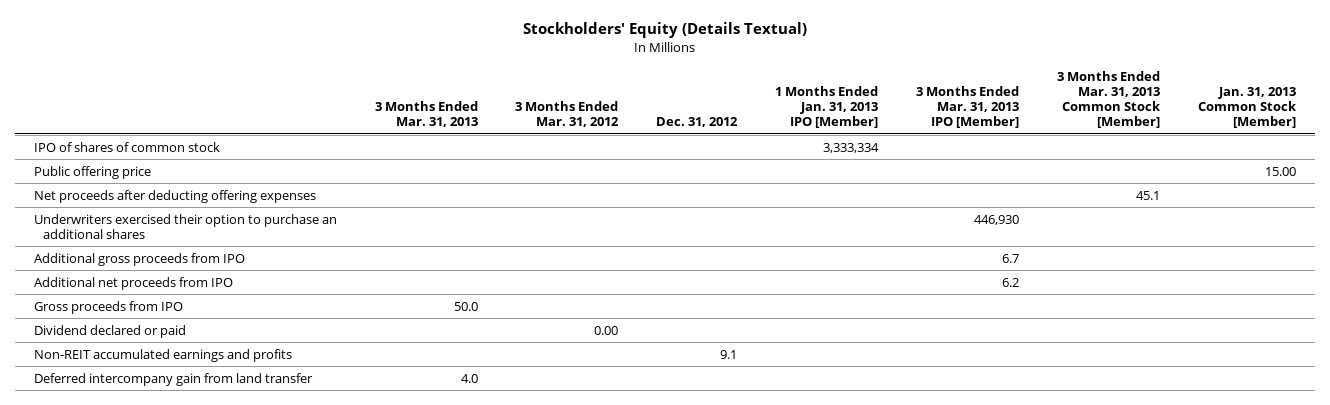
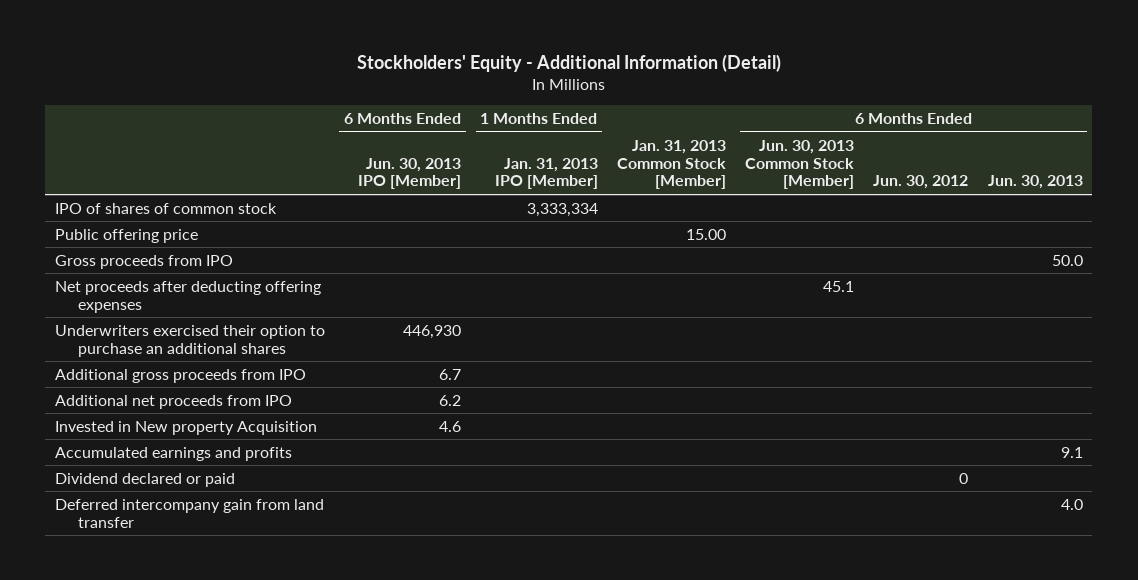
- Stockholders' Equity (Details Textual)
+ Stockholders' Equity - Additional Information (Detail)
- | 3 Months Ended Mar. 31, 2013 | 3 Months Ended Mar. 31, 2012 | Dec. 31, 2012 | 1 Months Ended Jan. 31, 2013 IPO [Member] | 3 Months Ended Mar. 31, 2013 IPO [Member] | 3 Months Ended Mar. 31, 2013 Common Stock [Member] | Jan. 31, 2013 Common Stock [Member]
+ | 6 Months Ended Jun. 30, 2013 IPO [Member] | 1 Months Ended Jan. 31, 2013 IPO [Member] | Jan. 31, 2013 Common Stock [Member] | 6 Months Ended Jun. 30, 2013 Common Stock [Member] | 6 Months Ended Jun. 30, 2012 | 6 Months Ended Jun. 30, 2013
moved up: Gross proceeds from IPO | | | | | | 50.0
+ Invested in New property Acquisition | 4.6 | | | | |
+ Accumulated earnings and profits | | | | | | 9.1
- Non-REIT accumulated earnings and profits | | | 9.1 | | | |

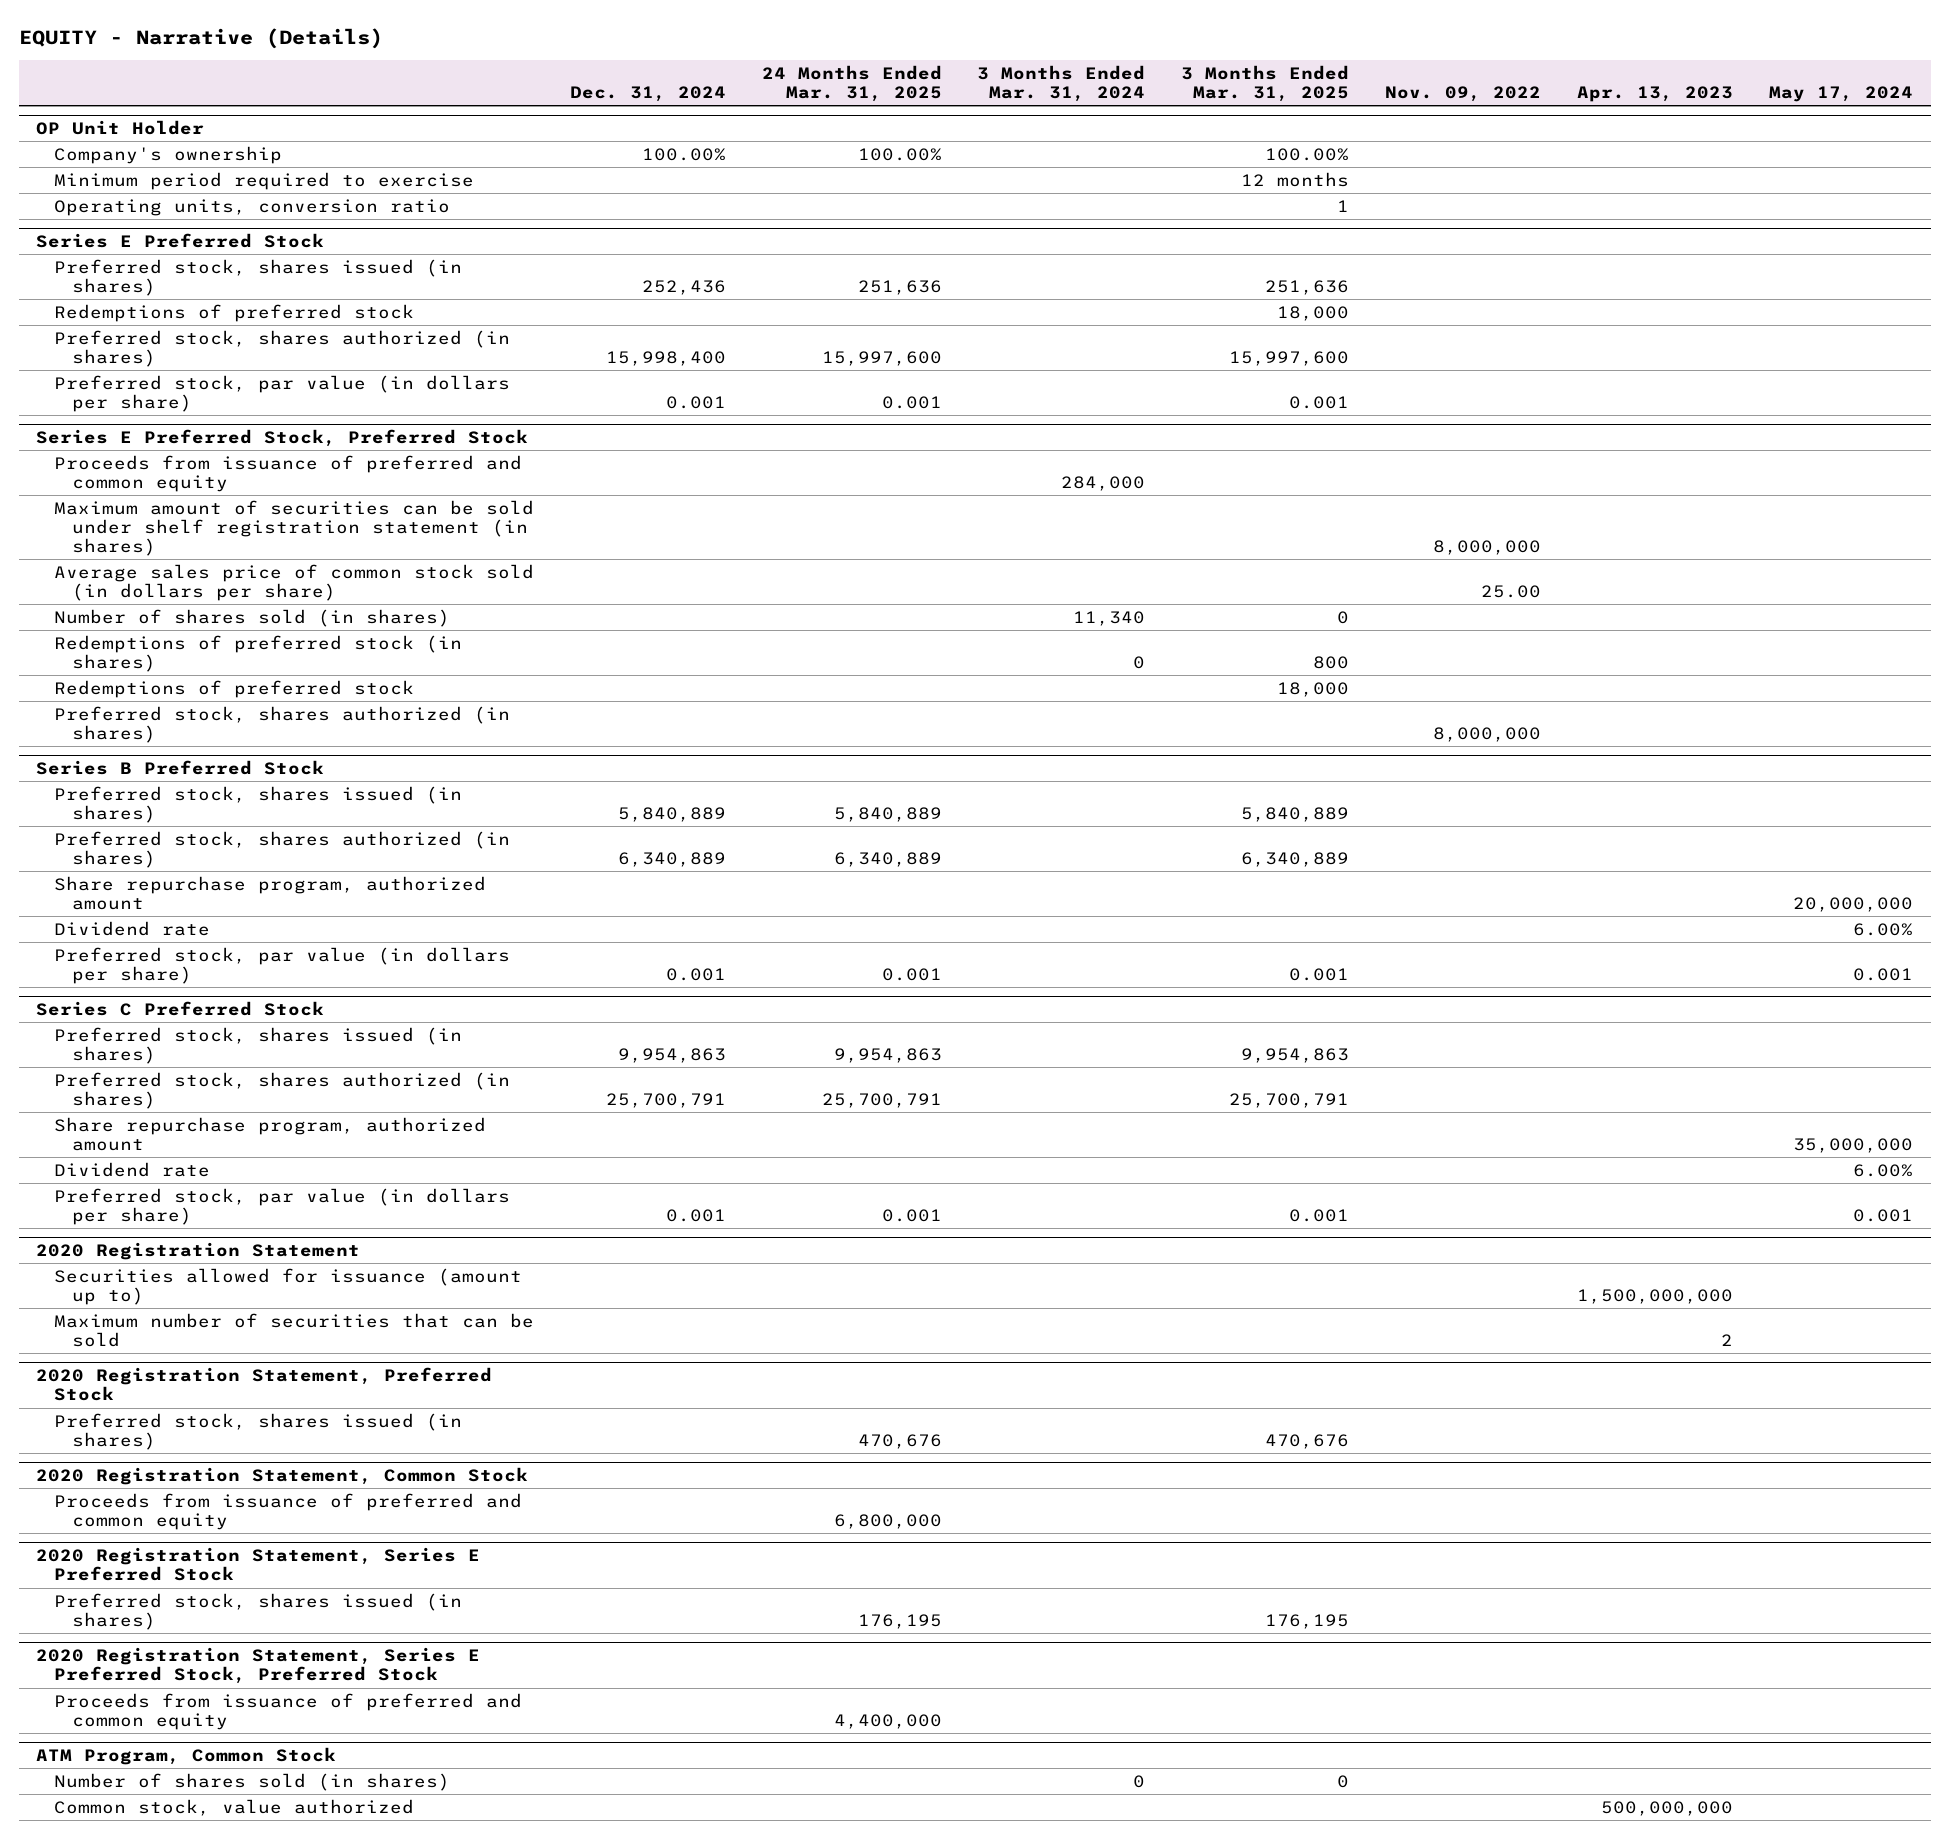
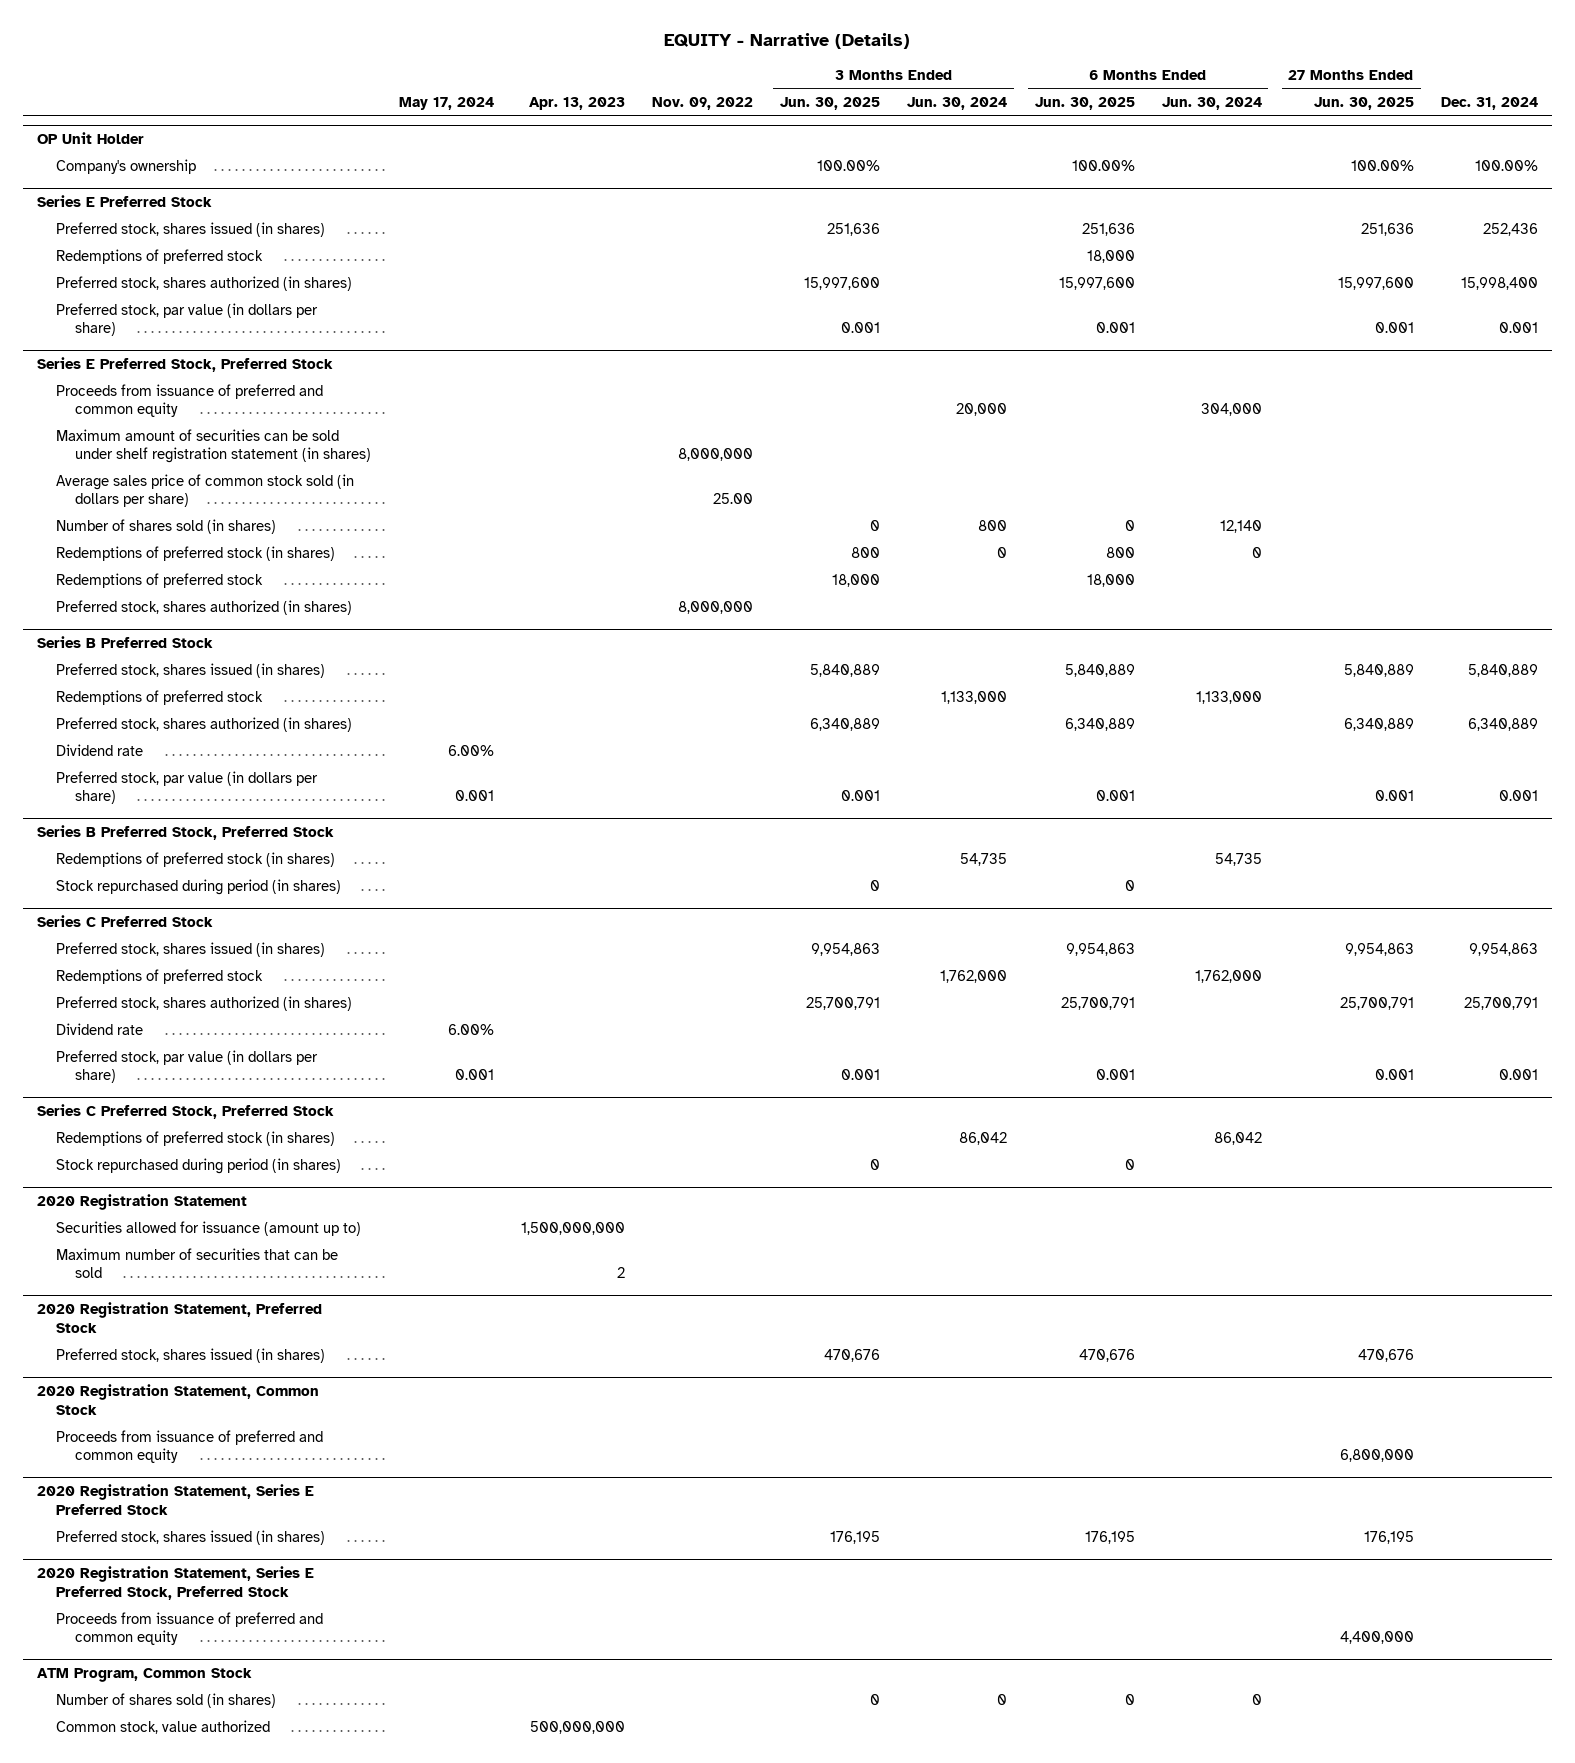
- | Dec. 31, 2024 | 24 Months Ended Mar. 31, 2025 | 3 Months Ended Mar. 31, 2024 | 3 Months Ended Mar. 31, 2025 | Nov. 09, 2022 | Apr. 13, 2023 | May 17, 2024
+ | May 17, 2024 | Apr. 13, 2023 | Nov. 09, 2022 | 3 Months Ended Jun. 30, 2025 | 3 Months Ended Jun. 30, 2024 | 6 Months Ended Jun. 30, 2025 | 6 Months Ended Jun. 30, 2024 | 27 Months Ended Jun. 30, 2025 | Dec. 31, 2024
@ OP Unit Holder
- Minimum period required to exercise | | | | 12 months | | |
- Operating units, conversion ratio | | | | 1 | | |
@ Series B Preferred Stock
+ Redemptions of preferred stock | | | | | 1,133,000 | | 1,133,000 | |
- Share repurchase program, authorized amount | | | | | | | 20,000,000
+ Series B Preferred Stock, Preferred Stock
+ Redemptions of preferred stock (in shares) | | | | | 54,735 | | 54,735 | |
+ Stock repurchased during period (in shares) | | | | 0 | | 0 | | |
@ Series C Preferred Stock
+ Redemptions of preferred stock | | | | | 1,762,000 | | 1,762,000 | |
- Share repurchase program, authorized amount | | | | | | | 35,000,000
+ Series C Preferred Stock, Preferred Stock
+ Redemptions of preferred stock (in shares) | | | | | 86,042 | | 86,042 | |
+ Stock repurchased during period (in shares) | | | | 0 | | 0 | | |

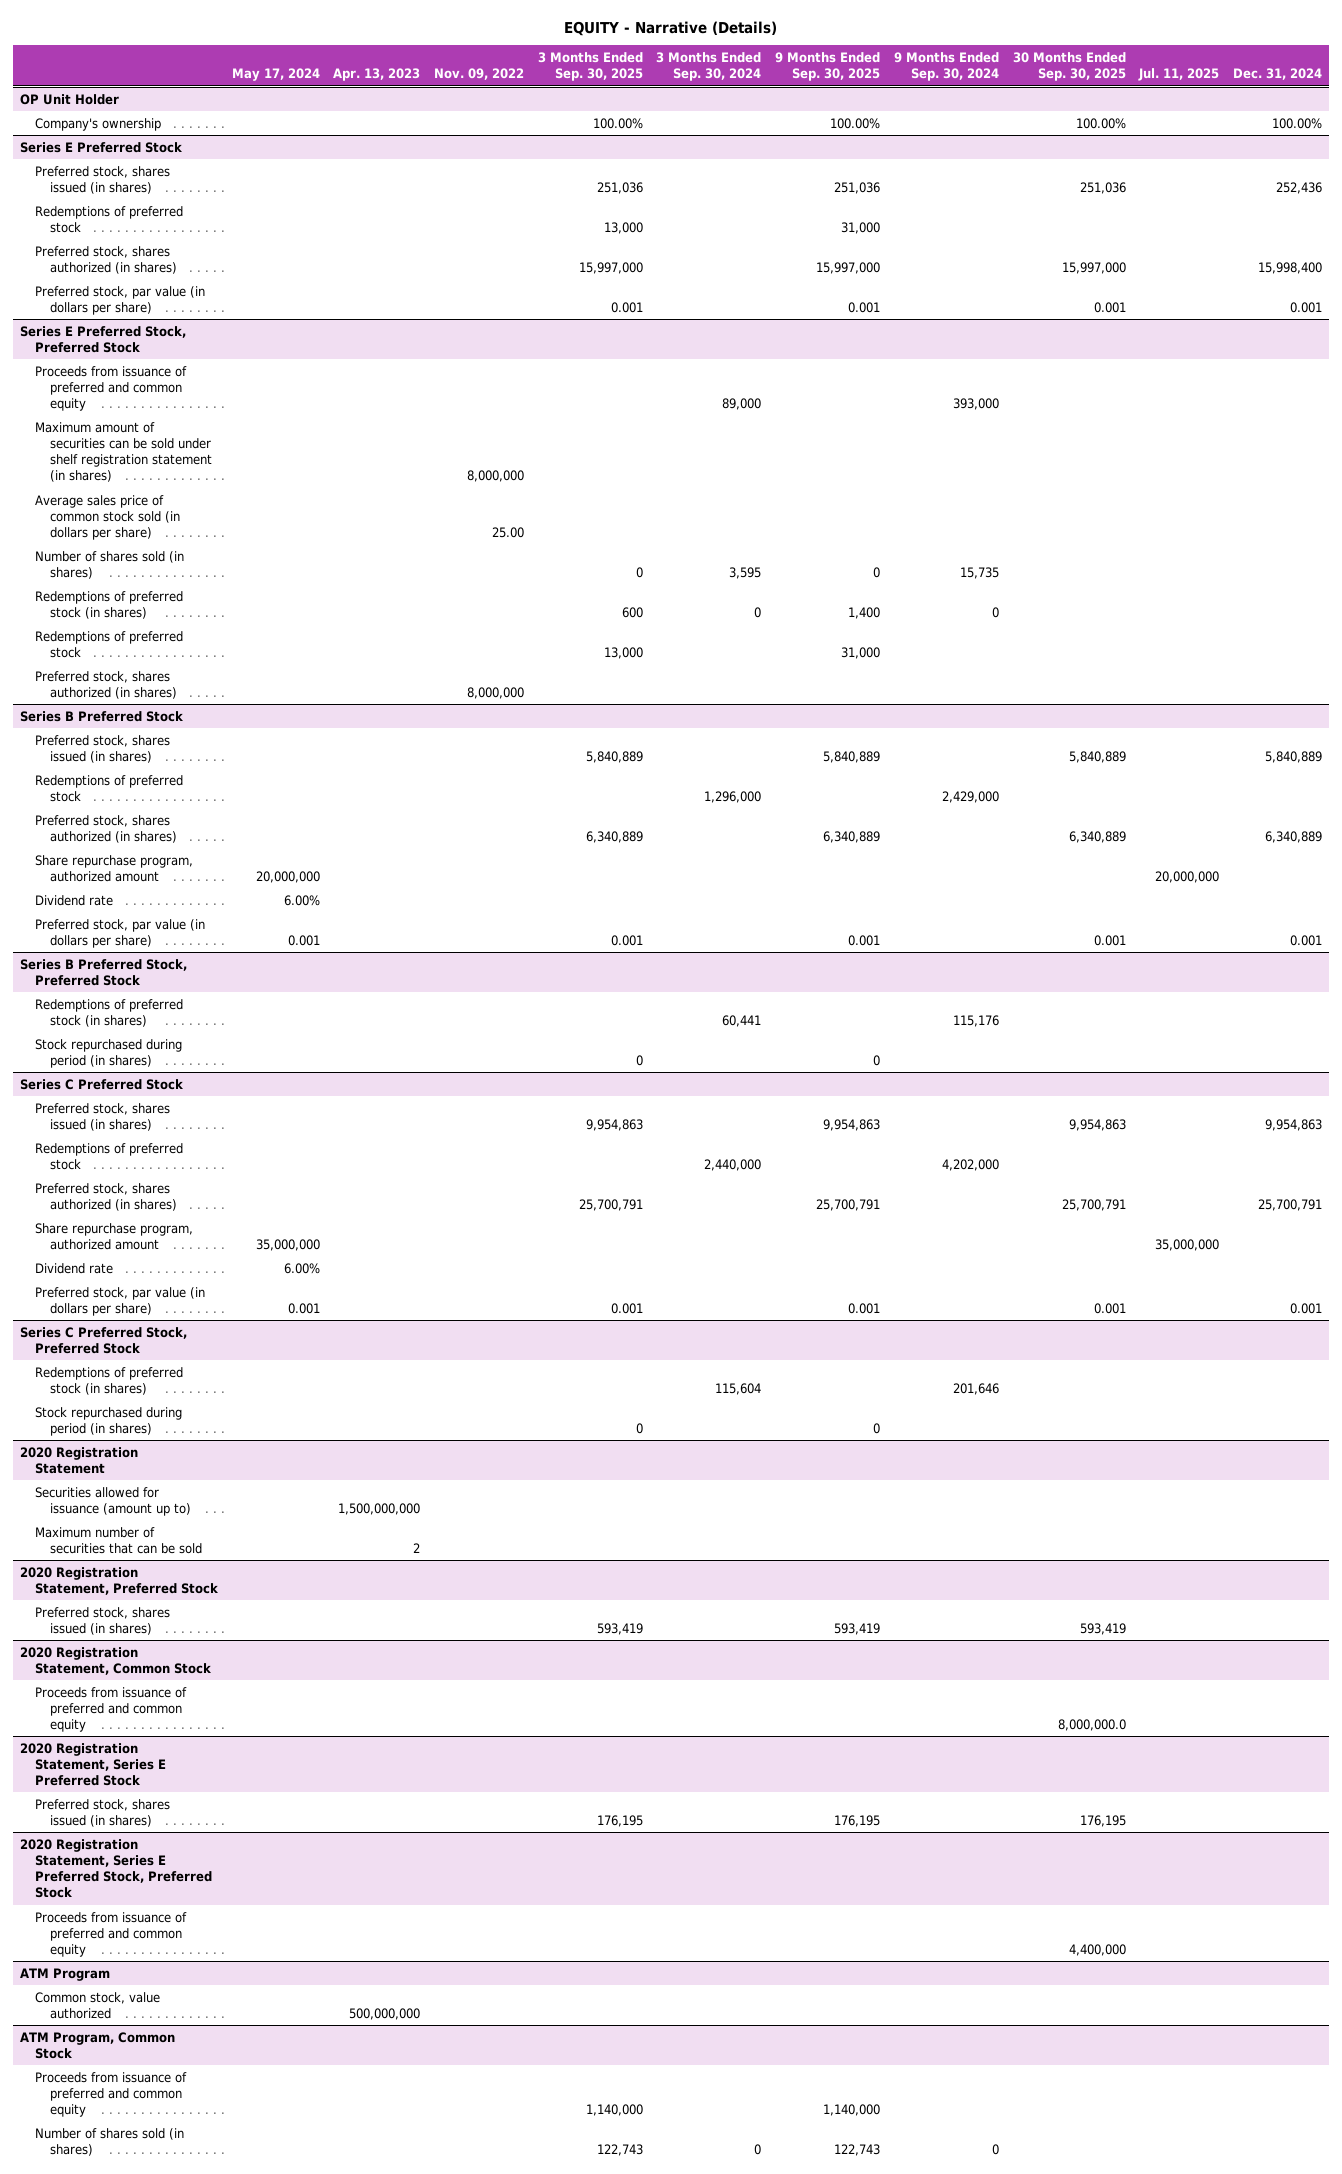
- | May 17, 2024 | Apr. 13, 2023 | Nov. 09, 2022 | 3 Months Ended Jun. 30, 2025 | 3 Months Ended Jun. 30, 2024 | 6 Months Ended Jun. 30, 2025 | 6 Months Ended Jun. 30, 2024 | 27 Months Ended Jun. 30, 2025 | Dec. 31, 2024
+ | May 17, 2024 | Apr. 13, 2023 | Nov. 09, 2022 | 3 Months Ended Sep. 30, 2025 | 3 Months Ended Sep. 30, 2024 | 9 Months Ended Sep. 30, 2025 | 9 Months Ended Sep. 30, 2024 | 30 Months Ended Sep. 30, 2025 | Jul. 11, 2025 | Dec. 31, 2024
@ Series B Preferred Stock
+ Share repurchase program, authorized amount | 20,000,000 | | | | | | | | 20,000,000 |
@ Series C Preferred Stock
+ Share repurchase program, authorized amount | 35,000,000 | | | | | | | | 35,000,000 |
+ ATM Program
+ Common stock, value authorized | | 500,000,000 | | | | | | | |
@ ATM Program, Common Stock
+ Proceeds from issuance of preferred and common equity | | | | 1,140,000 | | 1,140,000 | | | |
- Common stock, value authorized | | 500,000,000 | | | | | | |

